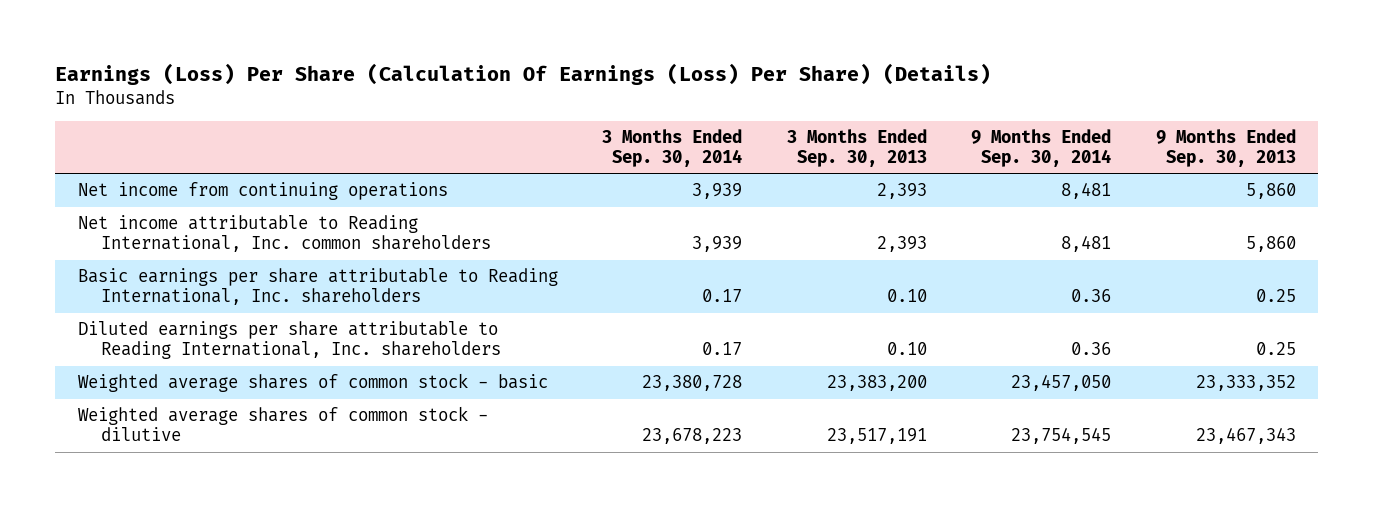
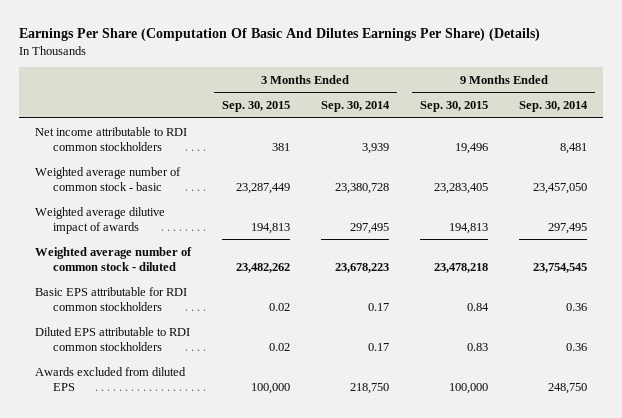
- Earnings (Loss) Per Share (Calculation Of Earnings (Loss) Per Share) (Details)
+ Earnings Per Share (Computation Of Basic And Dilutes Earnings Per Share) (Details)
- | 3 Months Ended Sep. 30, 2014 | 3 Months Ended Sep. 30, 2013 | 9 Months Ended Sep. 30, 2014 | 9 Months Ended Sep. 30, 2013
+ | 3 Months Ended Sep. 30, 2015 | 3 Months Ended Sep. 30, 2014 | 9 Months Ended Sep. 30, 2015 | 9 Months Ended Sep. 30, 2014
- Net income from continuing operations | 3,939 | 2,393 | 8,481 | 5,860
- Net income attributable to Reading International, Inc. common shareholders | 3,939 | 2,393 | 8,481 | 5,860
- Basic earnings per share attributable to Reading International, Inc. shareholders | 0.17 | 0.10 | 0.36 | 0.25
- Diluted earnings per share attributable to Reading International, Inc. shareholders | 0.17 | 0.10 | 0.36 | 0.25
- Weighted average shares of common stock - basic | 23,380,728 | 23,383,200 | 23,457,050 | 23,333,352
- Weighted average shares of common stock - dilutive | 23,678,223 | 23,517,191 | 23,754,545 | 23,467,343
+ Net income attributable to RDI common stockholders | 381 | 3,939 | 19,496 | 8,481
+ Weighted average number of common stock - basic | 23,287,449 | 23,380,728 | 23,283,405 | 23,457,050
+ Weighted average dilutive impact of awards | 194,813 | 297,495 | 194,813 | 297,495
+ Weighted average number of common stock - diluted | 23,482,262 | 23,678,223 | 23,478,218 | 23,754,545
+ Basic EPS attributable for RDI common stockholders | 0.02 | 0.17 | 0.84 | 0.36
+ Diluted EPS attributable to RDI common stockholders | 0.02 | 0.17 | 0.83 | 0.36
+ Awards excluded from diluted EPS | 100,000 | 218,750 | 100,000 | 248,750

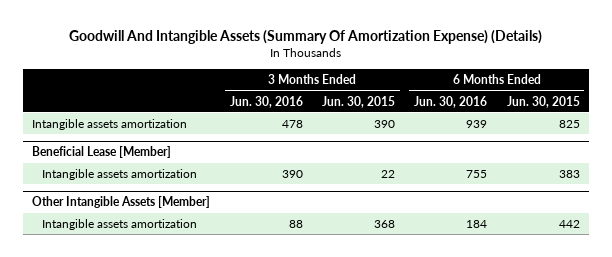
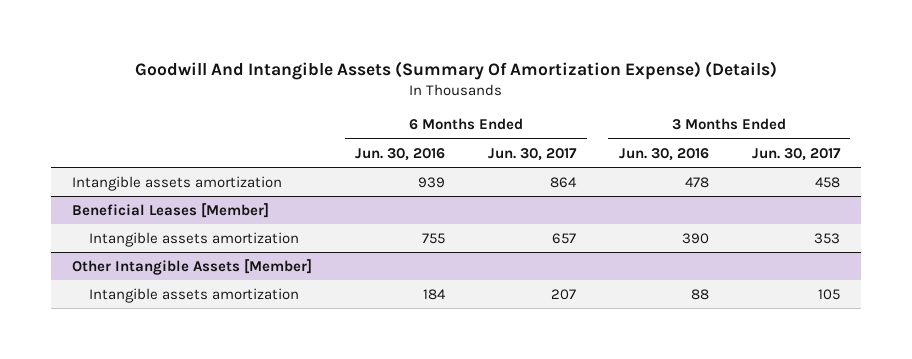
- | 3 Months Ended Jun. 30, 2016 | 3 Months Ended Jun. 30, 2015 | 6 Months Ended Jun. 30, 2016 | 6 Months Ended Jun. 30, 2015
+ | 6 Months Ended Jun. 30, 2016 | 6 Months Ended Jun. 30, 2017 | 3 Months Ended Jun. 30, 2016 | 3 Months Ended Jun. 30, 2017
- Beneficial Lease [Member]
+ Beneficial Leases [Member]

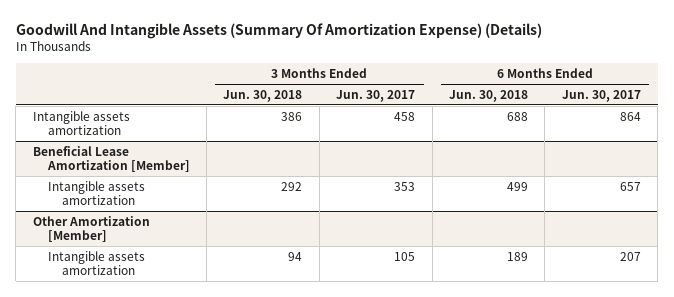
- | 6 Months Ended Jun. 30, 2016 | 6 Months Ended Jun. 30, 2017 | 3 Months Ended Jun. 30, 2016 | 3 Months Ended Jun. 30, 2017
+ | 3 Months Ended Jun. 30, 2018 | 3 Months Ended Jun. 30, 2017 | 6 Months Ended Jun. 30, 2018 | 6 Months Ended Jun. 30, 2017
- Beneficial Leases [Member]
+ Beneficial Lease Amortization [Member]
- Other Intangible Assets [Member]
+ Other Amortization [Member]

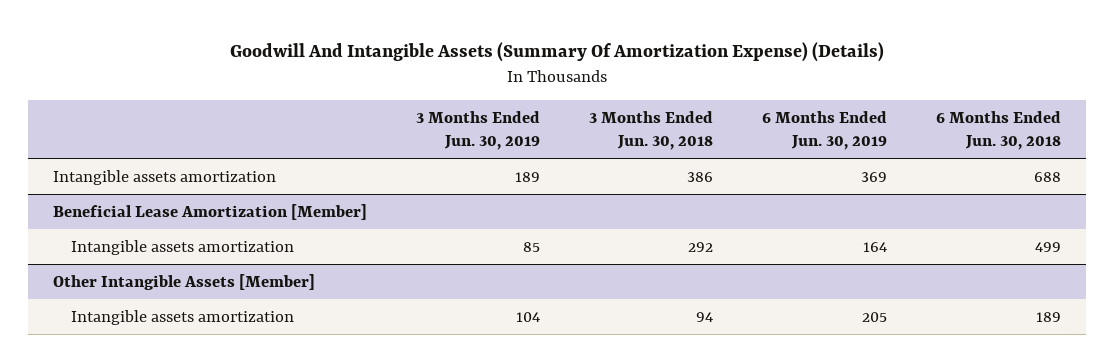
- | 3 Months Ended Jun. 30, 2018 | 3 Months Ended Jun. 30, 2017 | 6 Months Ended Jun. 30, 2018 | 6 Months Ended Jun. 30, 2017
+ | 3 Months Ended Jun. 30, 2019 | 3 Months Ended Jun. 30, 2018 | 6 Months Ended Jun. 30, 2019 | 6 Months Ended Jun. 30, 2018
- Other Amortization [Member]
+ Other Intangible Assets [Member]

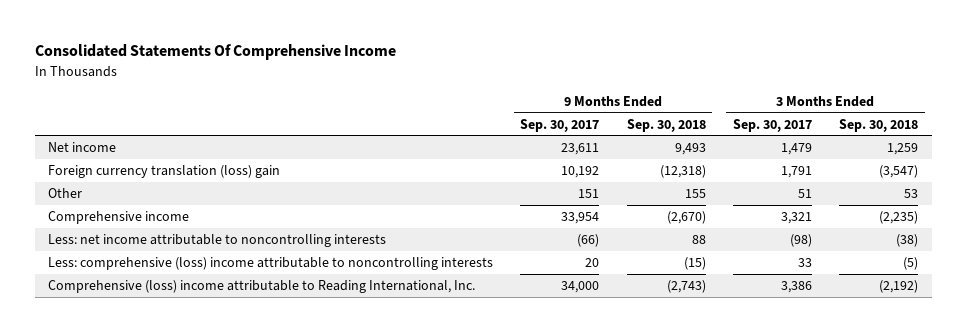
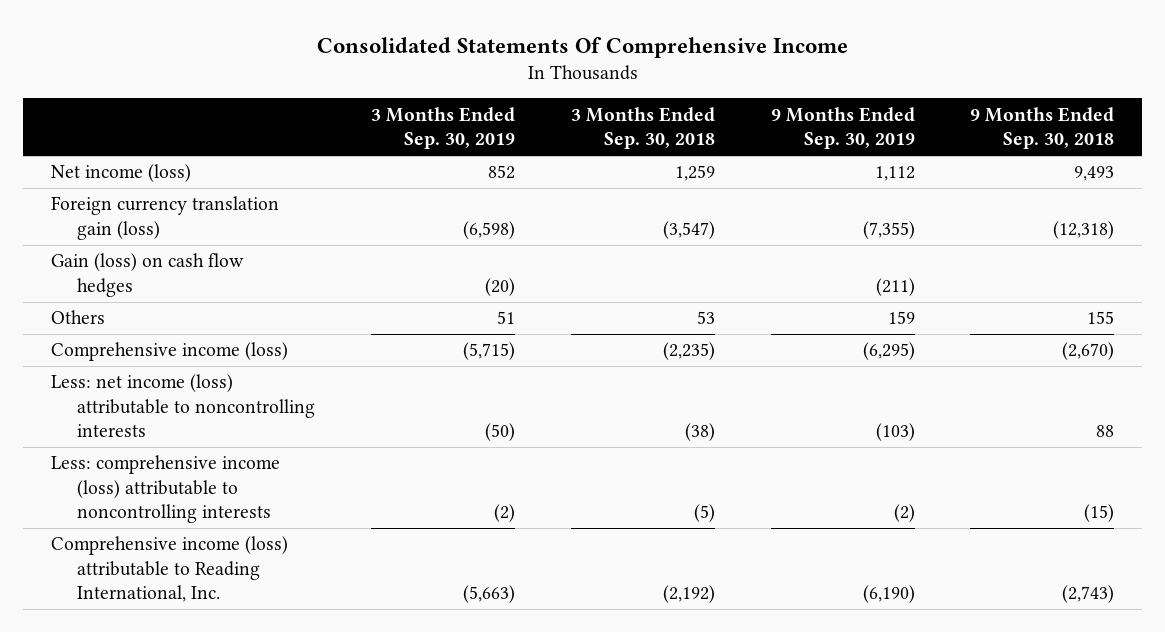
- | 9 Months Ended Sep. 30, 2017 | 9 Months Ended Sep. 30, 2018 | 3 Months Ended Sep. 30, 2017 | 3 Months Ended Sep. 30, 2018
+ | 3 Months Ended Sep. 30, 2019 | 3 Months Ended Sep. 30, 2018 | 9 Months Ended Sep. 30, 2019 | 9 Months Ended Sep. 30, 2018
- Net income | 23,611 | 9,493 | 1,479 | 1,259
- Foreign currency translation (loss) gain | 10,192 | (12,318) | 1,791 | (3,547)
- Other | 151 | 155 | 51 | 53
- Comprehensive income | 33,954 | (2,670) | 3,321 | (2,235)
- Less: net income attributable to noncontrolling interests | (66) | 88 | (98) | (38)
- Less: comprehensive (loss) income attributable to noncontrolling interests | 20 | (15) | 33 | (5)
- Comprehensive (loss) income attributable to Reading International, Inc. | 34,000 | (2,743) | 3,386 | (2,192)
+ Net income (loss) | 852 | 1,259 | 1,112 | 9,493
+ Foreign currency translation gain (loss) | (6,598) | (3,547) | (7,355) | (12,318)
+ Gain (loss) on cash flow hedges | (20) | | (211) |
+ Others | 51 | 53 | 159 | 155
+ Comprehensive income (loss) | (5,715) | (2,235) | (6,295) | (2,670)
+ Less: net income (loss) attributable to noncontrolling interests | (50) | (38) | (103) | 88
+ Less: comprehensive income (loss) attributable to noncontrolling interests | (2) | (5) | (2) | (15)
+ Comprehensive income (loss) attributable to Reading International, Inc. | (5,663) | (2,192) | (6,190) | (2,743)

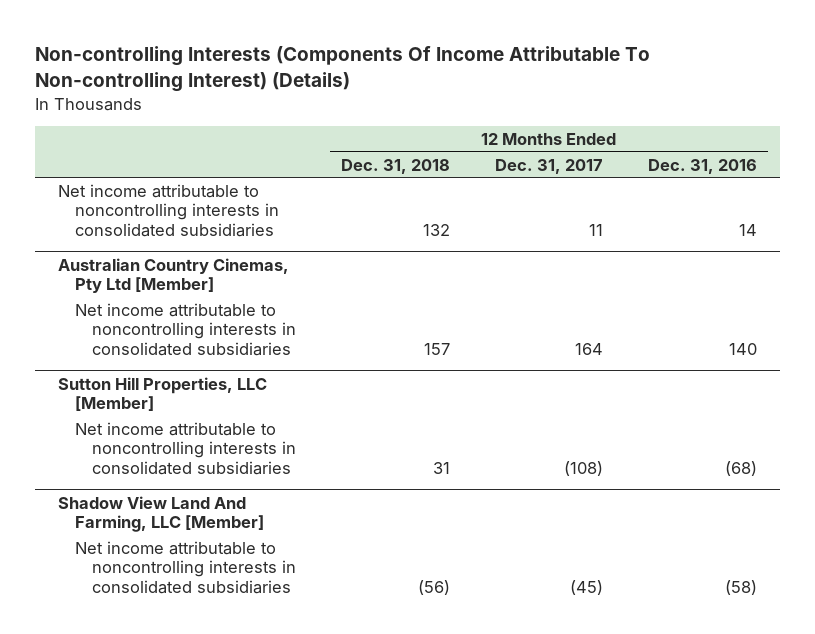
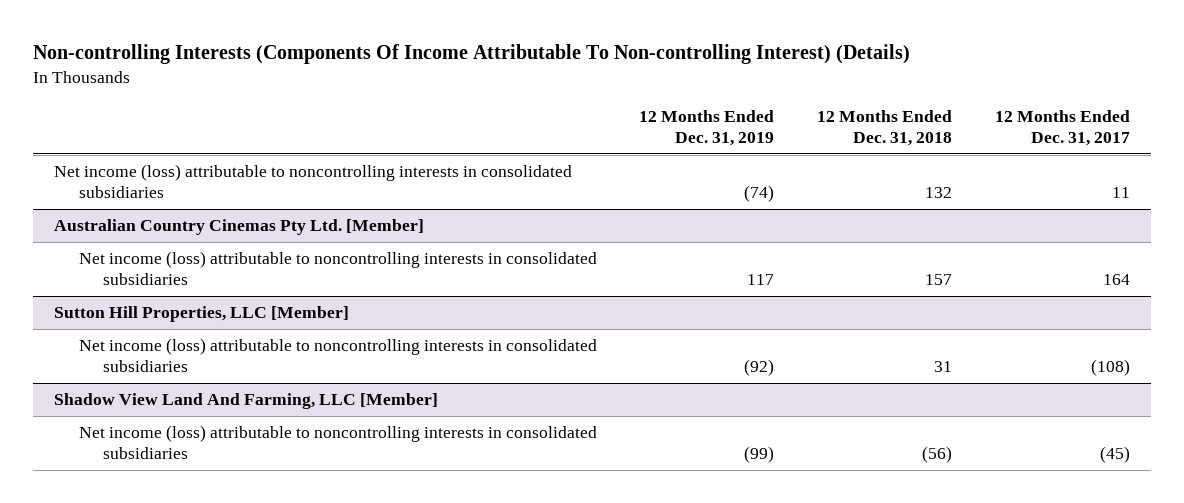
- | 12 Months Ended Dec. 31, 2018 | 12 Months Ended Dec. 31, 2017 | 12 Months Ended Dec. 31, 2016
+ | 12 Months Ended Dec. 31, 2019 | 12 Months Ended Dec. 31, 2018 | 12 Months Ended Dec. 31, 2017
- Net income attributable to noncontrolling interests in consolidated subsidiaries | 132 | 11 | 14
- Australian Country Cinemas, Pty Ltd [Member]
- Net income attributable to noncontrolling interests in consolidated subsidiaries | 157 | 164 | 140
+ Net income (loss) attributable to noncontrolling interests in consolidated subsidiaries | (74) | 132 | 11
+ Australian Country Cinemas Pty Ltd. [Member]
+ Net income (loss) attributable to noncontrolling interests in consolidated subsidiaries | 117 | 157 | 164
@ Sutton Hill Properties, LLC [Member]
- Net income attributable to noncontrolling interests in consolidated subsidiaries | 31 | (108) | (68)
+ Net income (loss) attributable to noncontrolling interests in consolidated subsidiaries | (92) | 31 | (108)
@ Shadow View Land And Farming, LLC [Member]
- Net income attributable to noncontrolling interests in consolidated subsidiaries | (56) | (45) | (58)
+ Net income (loss) attributable to noncontrolling interests in consolidated subsidiaries | (99) | (56) | (45)

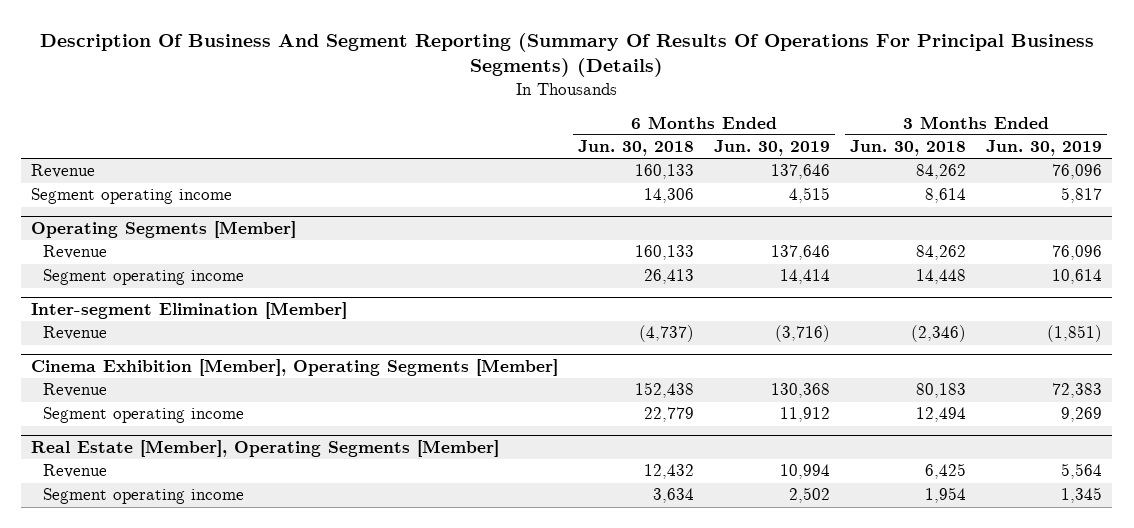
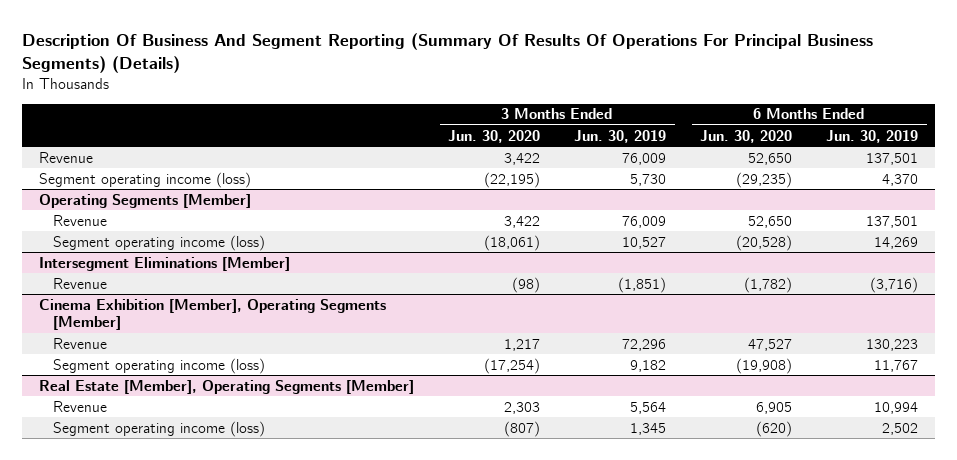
- | 6 Months Ended Jun. 30, 2018 | 6 Months Ended Jun. 30, 2019 | 3 Months Ended Jun. 30, 2018 | 3 Months Ended Jun. 30, 2019
+ | 3 Months Ended Jun. 30, 2020 | 3 Months Ended Jun. 30, 2019 | 6 Months Ended Jun. 30, 2020 | 6 Months Ended Jun. 30, 2019
- Revenue | 160,133 | 137,646 | 84,262 | 76,096
- Segment operating income | 14,306 | 4,515 | 8,614 | 5,817
+ Revenue | 3,422 | 76,009 | 52,650 | 137,501
+ Segment operating income (loss) | (22,195) | 5,730 | (29,235) | 4,370
@ Operating Segments [Member]
- Revenue | 160,133 | 137,646 | 84,262 | 76,096
- Segment operating income | 26,413 | 14,414 | 14,448 | 10,614
- Inter-segment Elimination [Member]
@ Operating Segments [Member]
+ Revenue | 3,422 | 76,009 | 52,650 | 137,501
+ Segment operating income (loss) | (18,061) | 10,527 | (20,528) | 14,269
+ Intersegment Eliminations [Member]
@ Cinema Exhibition [Member], Operating Segments [Member]
- Revenue | 152,438 | 130,368 | 80,183 | 72,383
- Segment operating income | 22,779 | 11,912 | 12,494 | 9,269
+ Revenue | 1,217 | 72,296 | 47,527 | 130,223
+ Segment operating income (loss) | (17,254) | 9,182 | (19,908) | 11,767
@ Real Estate [Member], Operating Segments [Member]
- Segment operating income | 3,634 | 2,502 | 1,954 | 1,345
+ Segment operating income (loss) | (807) | 1,345 | (620) | 2,502

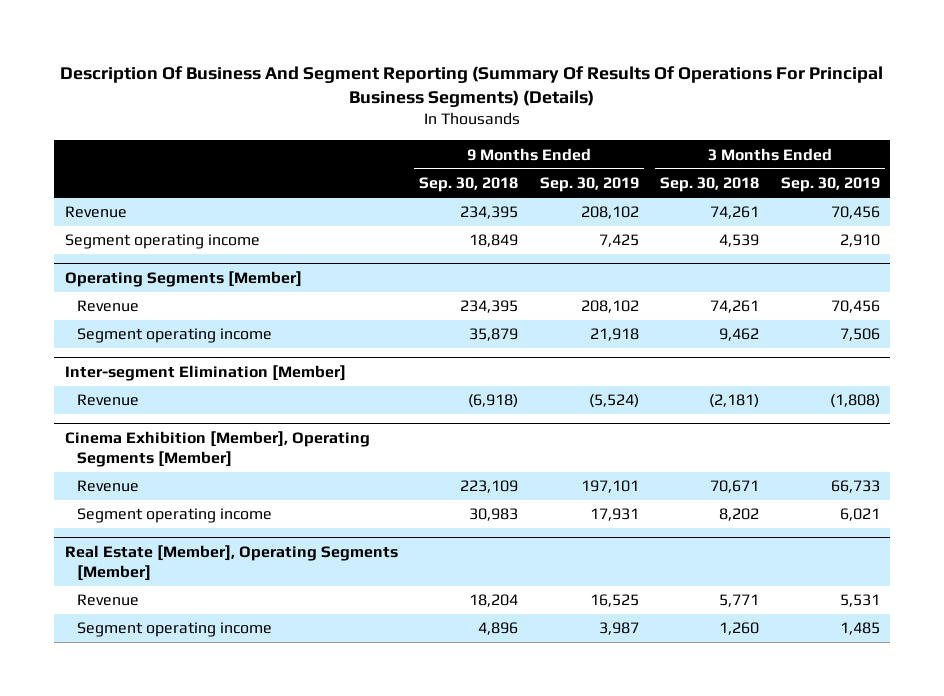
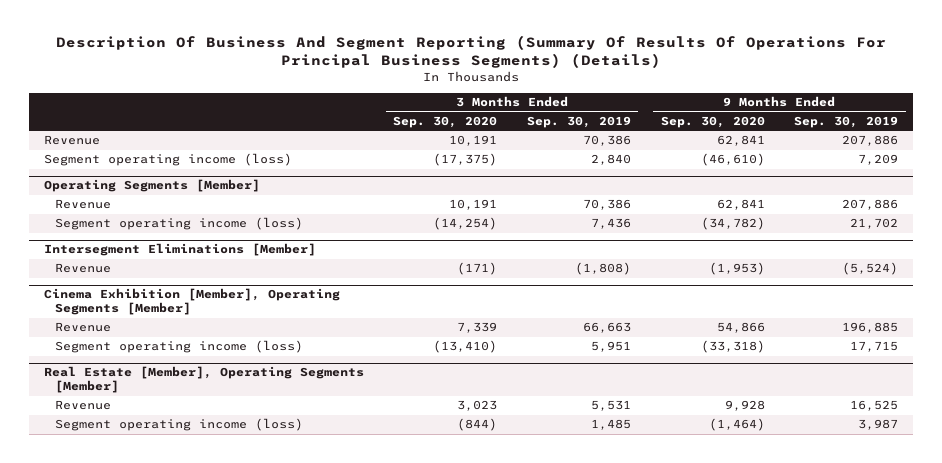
- | 9 Months Ended Sep. 30, 2018 | 9 Months Ended Sep. 30, 2019 | 3 Months Ended Sep. 30, 2018 | 3 Months Ended Sep. 30, 2019
+ | 3 Months Ended Sep. 30, 2020 | 3 Months Ended Sep. 30, 2019 | 9 Months Ended Sep. 30, 2020 | 9 Months Ended Sep. 30, 2019
- Revenue | 234,395 | 208,102 | 74,261 | 70,456
- Segment operating income | 18,849 | 7,425 | 4,539 | 2,910
+ Revenue | 10,191 | 70,386 | 62,841 | 207,886
+ Segment operating income (loss) | (17,375) | 2,840 | (46,610) | 7,209
@ Operating Segments [Member]
- Revenue | 234,395 | 208,102 | 74,261 | 70,456
- Segment operating income | 35,879 | 21,918 | 9,462 | 7,506
- Inter-segment Elimination [Member]
@ Operating Segments [Member]
+ Revenue | 10,191 | 70,386 | 62,841 | 207,886
+ Segment operating income (loss) | (14,254) | 7,436 | (34,782) | 21,702
+ Intersegment Eliminations [Member]
@ Cinema Exhibition [Member], Operating Segments [Member]
- Revenue | 223,109 | 197,101 | 70,671 | 66,733
- Segment operating income | 30,983 | 17,931 | 8,202 | 6,021
+ Revenue | 7,339 | 66,663 | 54,866 | 196,885
+ Segment operating income (loss) | (13,410) | 5,951 | (33,318) | 17,715
@ Real Estate [Member], Operating Segments [Member]
- Segment operating income | 4,896 | 3,987 | 1,260 | 1,485
+ Segment operating income (loss) | (844) | 1,485 | (1,464) | 3,987

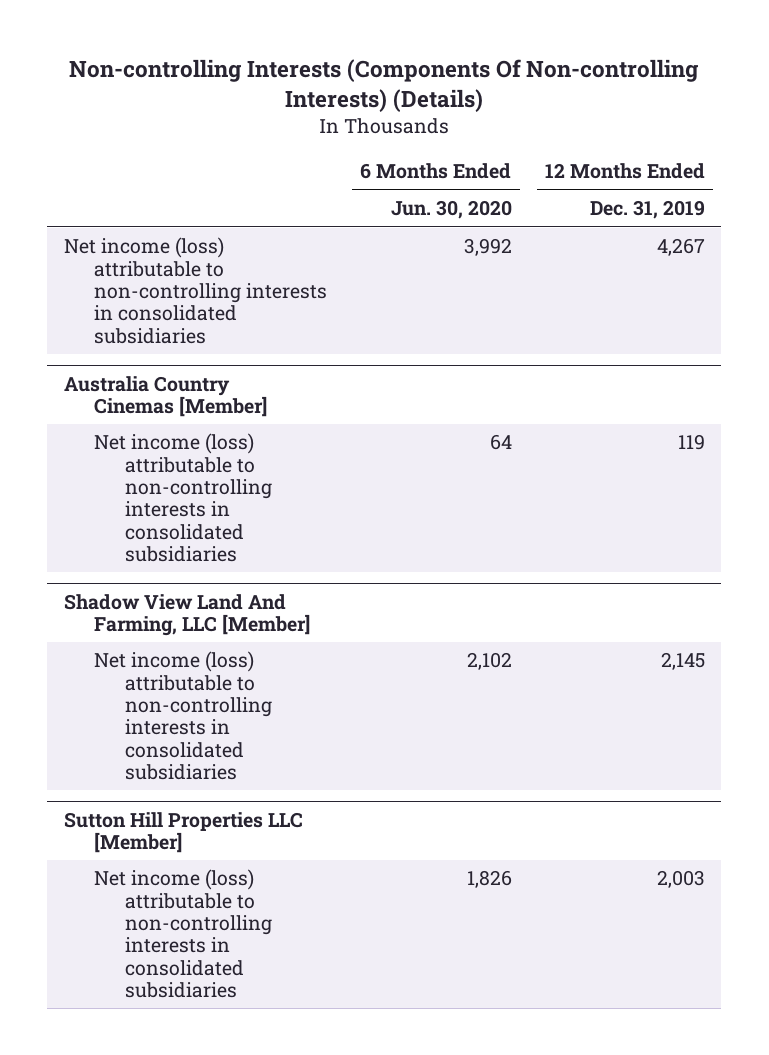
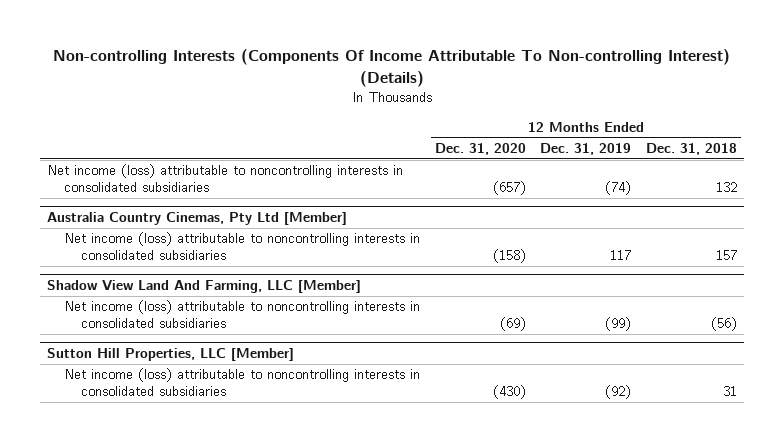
- Non-controlling Interests (Components Of Non-controlling Interests) (Details)
+ Non-controlling Interests (Components Of Income Attributable To Non-controlling Interest) (Details)
- | 6 Months Ended Jun. 30, 2020 | 12 Months Ended Dec. 31, 2019
+ | 12 Months Ended Dec. 31, 2020 | 12 Months Ended Dec. 31, 2019 | 12 Months Ended Dec. 31, 2018
- Net income (loss) attributable to non-controlling interests in consolidated subsidiaries | 3,992 | 4,267
- Australia Country Cinemas [Member]
- Net income (loss) attributable to non-controlling interests in consolidated subsidiaries | 64 | 119
+ Net income (loss) attributable to noncontrolling interests in consolidated subsidiaries | (657) | (74) | 132
+ Australia Country Cinemas, Pty Ltd [Member]
+ Net income (loss) attributable to noncontrolling interests in consolidated subsidiaries | (158) | 117 | 157
@ Shadow View Land And Farming, LLC [Member]
- Net income (loss) attributable to non-controlling interests in consolidated subsidiaries | 2,102 | 2,145
- Sutton Hill Properties LLC [Member]
- Net income (loss) attributable to non-controlling interests in consolidated subsidiaries | 1,826 | 2,003
@ Shadow View Land And Farming, LLC [Member]
+ Net income (loss) attributable to noncontrolling interests in consolidated subsidiaries | (69) | (99) | (56)
+ Sutton Hill Properties, LLC [Member]
+ Net income (loss) attributable to noncontrolling interests in consolidated subsidiaries | (430) | (92) | 31

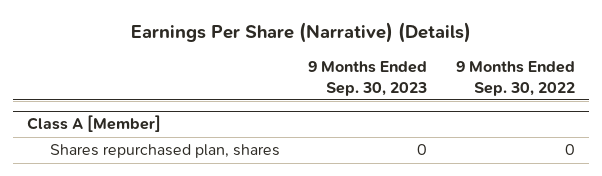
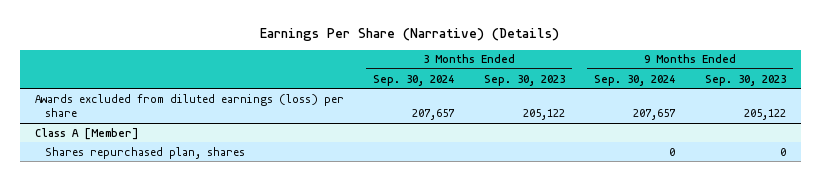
- | 9 Months Ended Sep. 30, 2023 | 9 Months Ended Sep. 30, 2022
+ | 3 Months Ended Sep. 30, 2024 | 3 Months Ended Sep. 30, 2023 | 9 Months Ended Sep. 30, 2024 | 9 Months Ended Sep. 30, 2023
+ Awards excluded from diluted earnings (loss) per share | 207,657 | 205,122 | 207,657 | 205,122

